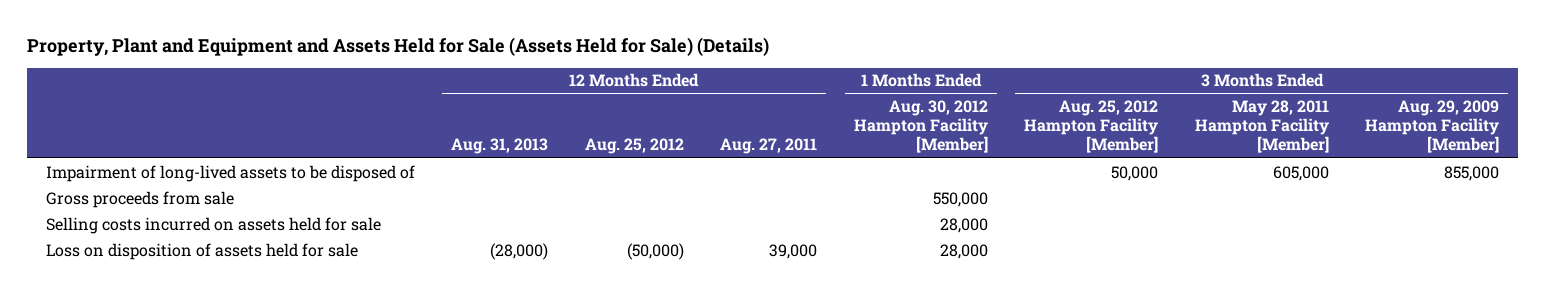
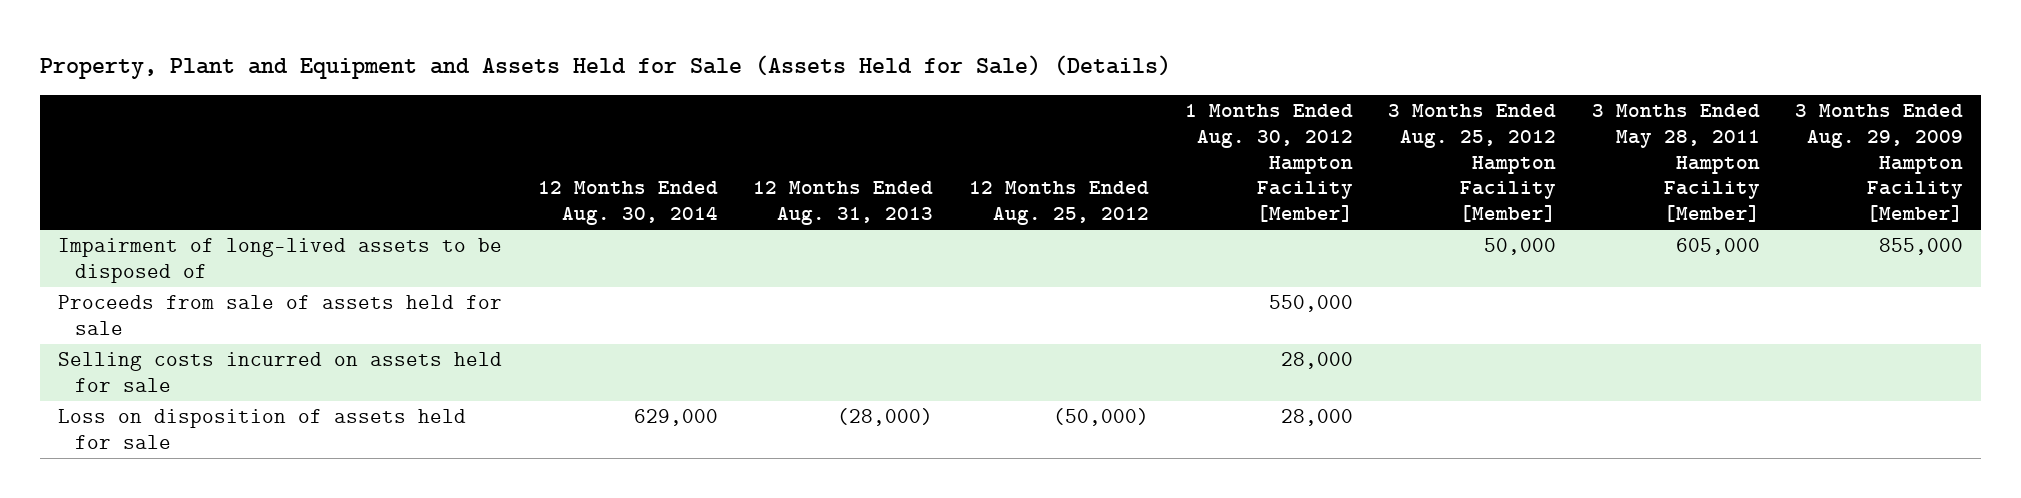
- | 12 Months Ended Aug. 31, 2013 | 12 Months Ended Aug. 25, 2012 | 12 Months Ended Aug. 27, 2011 | 1 Months Ended Aug. 30, 2012 Hampton Facility [Member] | 3 Months Ended Aug. 25, 2012 Hampton Facility [Member] | 3 Months Ended May 28, 2011 Hampton Facility [Member] | 3 Months Ended Aug. 29, 2009 Hampton Facility [Member]
+ | 12 Months Ended Aug. 30, 2014 | 12 Months Ended Aug. 31, 2013 | 12 Months Ended Aug. 25, 2012 | 1 Months Ended Aug. 30, 2012 Hampton Facility [Member] | 3 Months Ended Aug. 25, 2012 Hampton Facility [Member] | 3 Months Ended May 28, 2011 Hampton Facility [Member] | 3 Months Ended Aug. 29, 2009 Hampton Facility [Member]
- Gross proceeds from sale | | | | 550,000 | | |
+ Proceeds from sale of assets held for sale | | | | 550,000 | | |

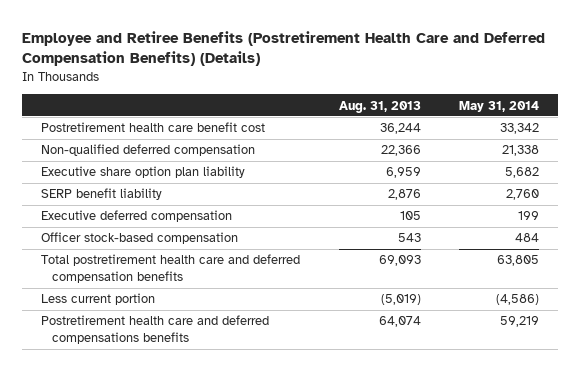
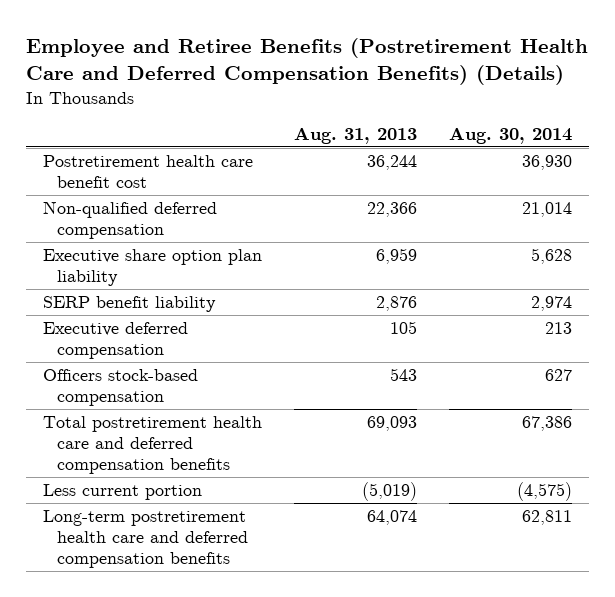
- | Aug. 31, 2013 | May 31, 2014
+ | Aug. 31, 2013 | Aug. 30, 2014
- Officer stock-based compensation | 543 | 484
+ Officers stock-based compensation | 543 | 627
- Postretirement health care and deferred compensations benefits | 64,074 | 59,219
+ Long-term postretirement health care and deferred compensation benefits | 64,074 | 62,811

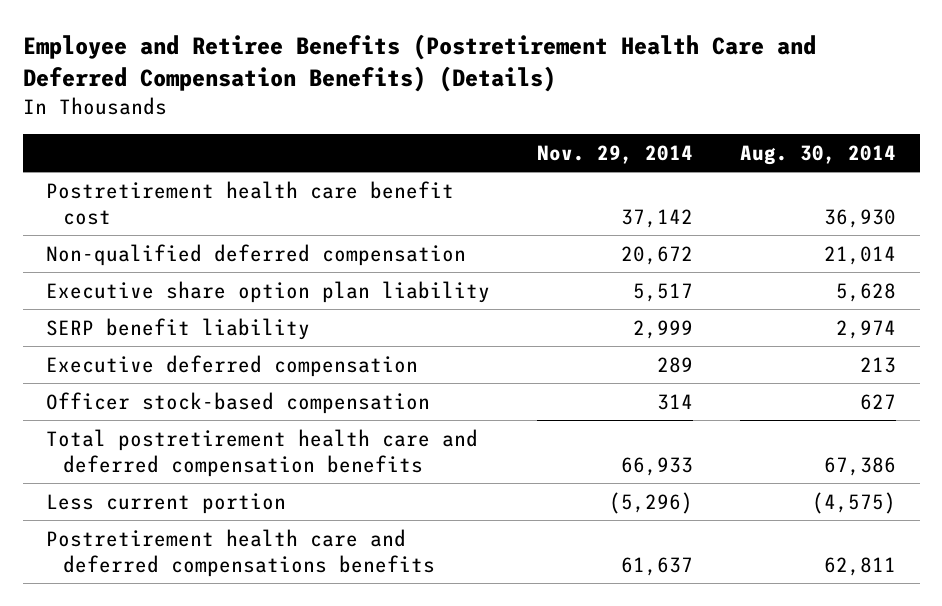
- | Aug. 31, 2013 | Aug. 30, 2014
+ | Nov. 29, 2014 | Aug. 30, 2014
- Officers stock-based compensation | 543 | 627
+ Officer stock-based compensation | 314 | 627
- Long-term postretirement health care and deferred compensation benefits | 64,074 | 62,811
+ Postretirement health care and deferred compensations benefits | 61,637 | 62,811

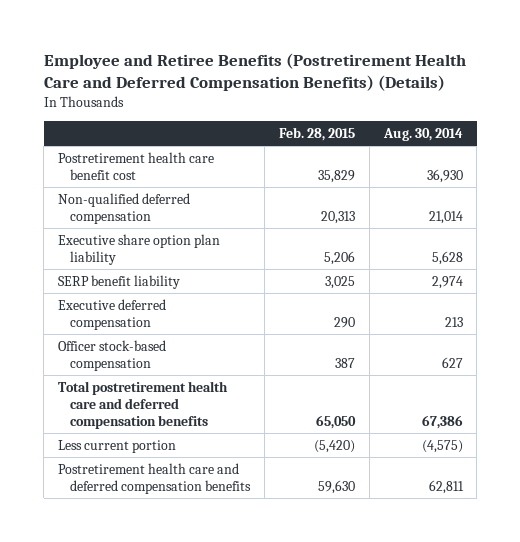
- | Nov. 29, 2014 | Aug. 30, 2014
+ | Feb. 28, 2015 | Aug. 30, 2014
- Postretirement health care and deferred compensations benefits | 61,637 | 62,811
+ Postretirement health care and deferred compensation benefits | 59,630 | 62,811

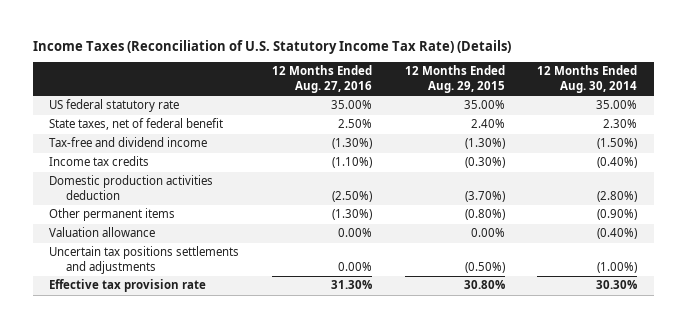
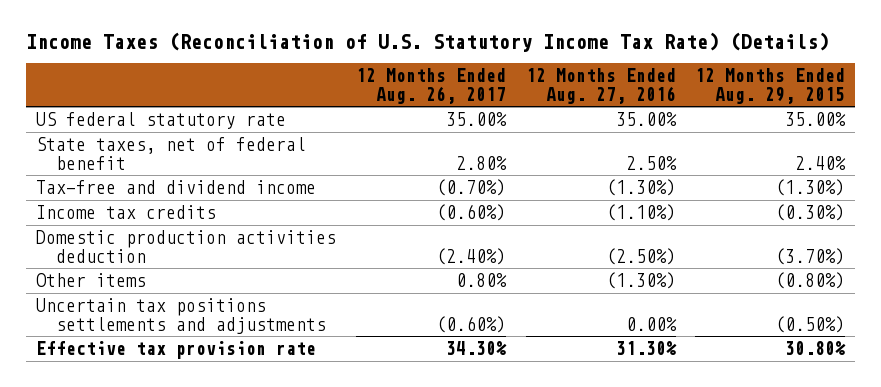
- | 12 Months Ended Aug. 27, 2016 | 12 Months Ended Aug. 29, 2015 | 12 Months Ended Aug. 30, 2014
+ | 12 Months Ended Aug. 26, 2017 | 12 Months Ended Aug. 27, 2016 | 12 Months Ended Aug. 29, 2015
- Other permanent items | (1.30%) | (0.80%) | (0.90%)
- Valuation allowance | 0.00% | 0.00% | (0.40%)
+ Other items | 0.80% | (1.30%) | (0.80%)

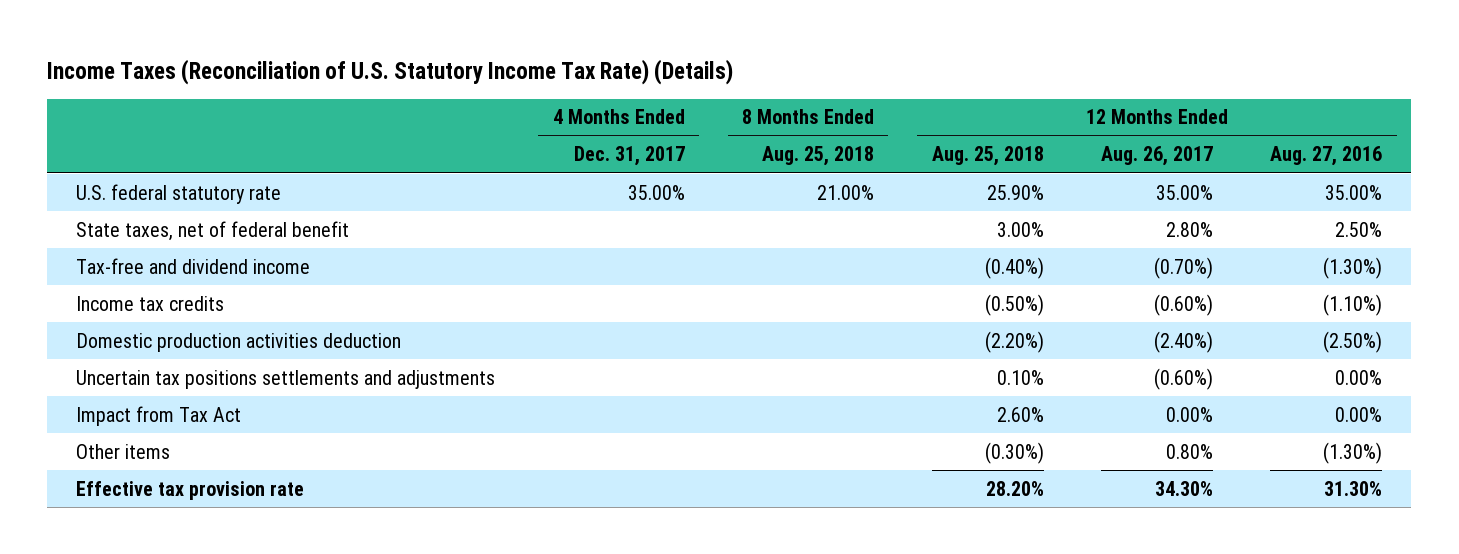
- | 12 Months Ended Aug. 26, 2017 | 12 Months Ended Aug. 27, 2016 | 12 Months Ended Aug. 29, 2015
+ | 4 Months Ended Dec. 31, 2017 | 8 Months Ended Aug. 25, 2018 | 12 Months Ended Aug. 25, 2018 | 12 Months Ended Aug. 26, 2017 | 12 Months Ended Aug. 27, 2016
- US federal statutory rate | 35.00% | 35.00% | 35.00%
+ U.S. federal statutory rate | 35.00% | 21.00% | 25.90% | 35.00% | 35.00%
+ Impact from Tax Act | | | 2.60% | 0.00% | 0.00%
moved down: Other items | | | (0.30%) | 0.80% | (1.30%)

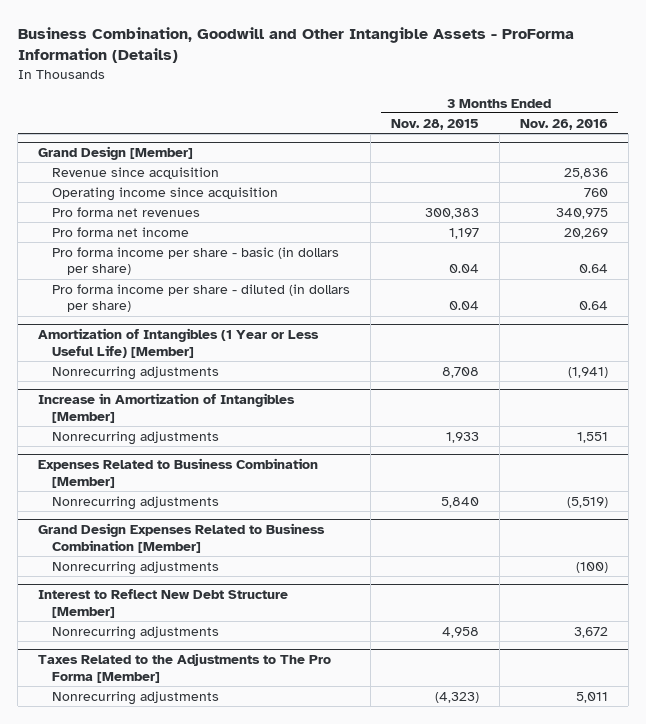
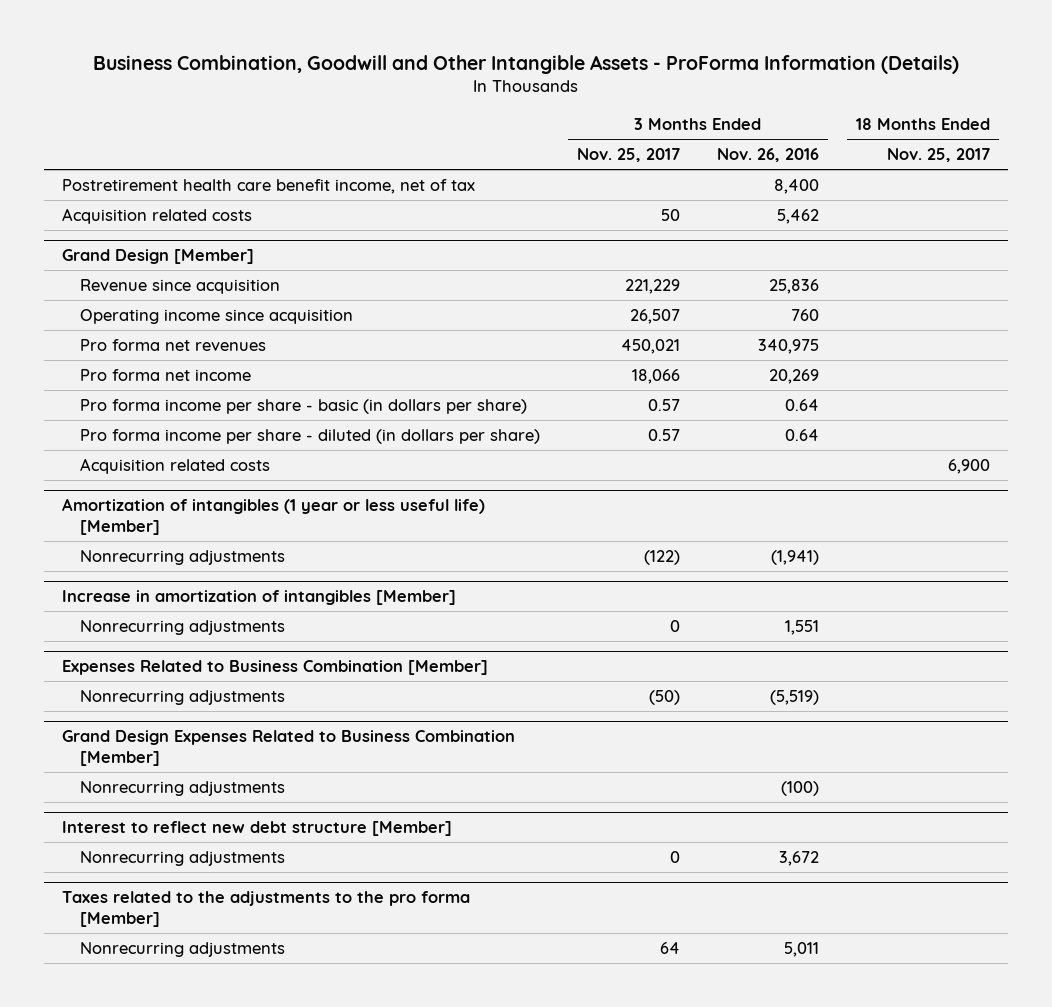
- | 3 Months Ended Nov. 28, 2015 | 3 Months Ended Nov. 26, 2016
+ | 3 Months Ended Nov. 25, 2017 | 3 Months Ended Nov. 26, 2016 | 18 Months Ended Nov. 25, 2017
+ Postretirement health care benefit income, net of tax | | 8,400 |
+ Acquisition related costs | 50 | 5,462 |
- Amortization of Intangibles (1 Year or Less Useful Life) [Member]
@ Grand Design [Member]
+ Acquisition related costs | | | 6,900
+ Amortization of intangibles (1 year or less useful life) [Member]
- Increase in Amortization of Intangibles [Member]
+ Increase in amortization of intangibles [Member]
- Interest to Reflect New Debt Structure [Member]
+ Interest to reflect new debt structure [Member]
- Taxes Related to the Adjustments to The Pro Forma [Member]
+ Taxes related to the adjustments to the pro forma [Member]

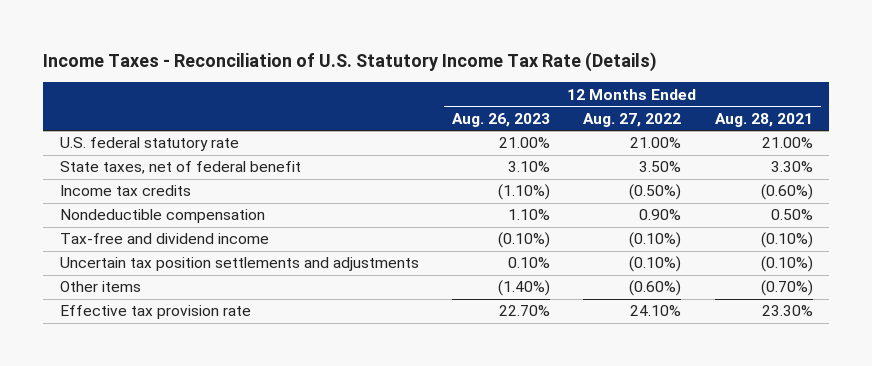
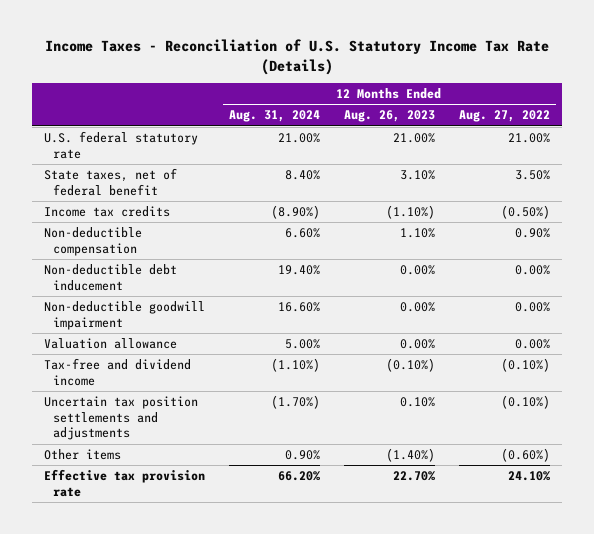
- | 12 Months Ended Aug. 26, 2023 | 12 Months Ended Aug. 27, 2022 | 12 Months Ended Aug. 28, 2021
+ | 12 Months Ended Aug. 31, 2024 | 12 Months Ended Aug. 26, 2023 | 12 Months Ended Aug. 27, 2022
- Nondeductible compensation | 1.10% | 0.90% | 0.50%
+ Non-deductible compensation | 6.60% | 1.10% | 0.90%
+ Non-deductible debt inducement | 19.40% | 0.00% | 0.00%
+ Non-deductible goodwill impairment | 16.60% | 0.00% | 0.00%
+ Valuation allowance | 5.00% | 0.00% | 0.00%

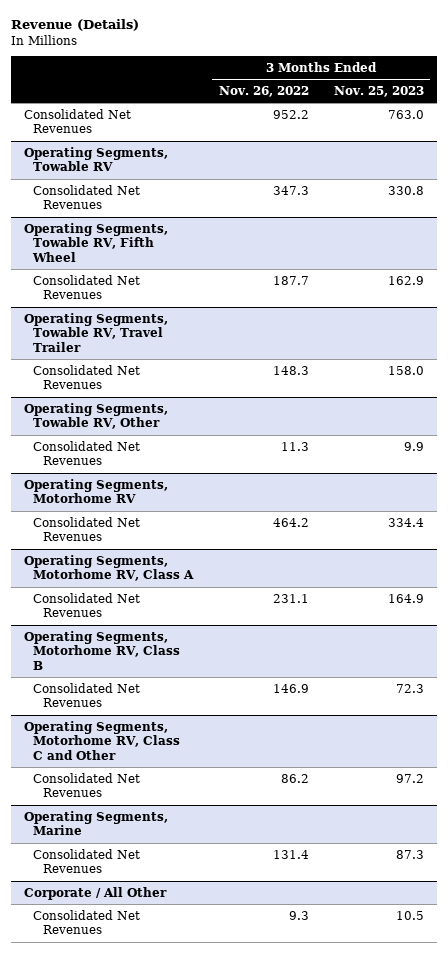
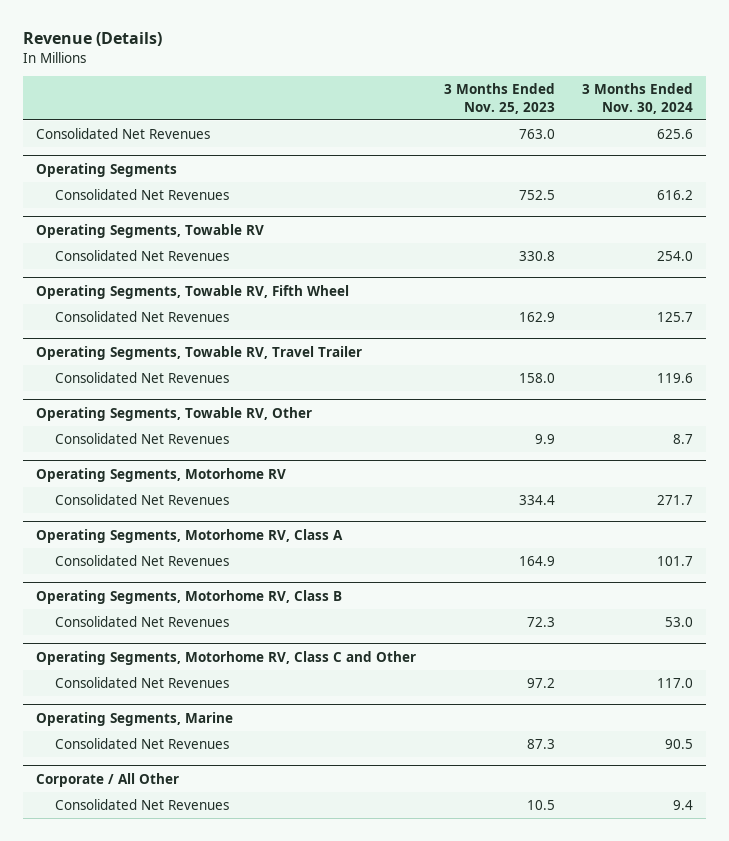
- | 3 Months Ended Nov. 26, 2022 | 3 Months Ended Nov. 25, 2023
+ | 3 Months Ended Nov. 25, 2023 | 3 Months Ended Nov. 30, 2024
+ Operating Segments
+ Consolidated Net Revenues | 752.5 | 616.2

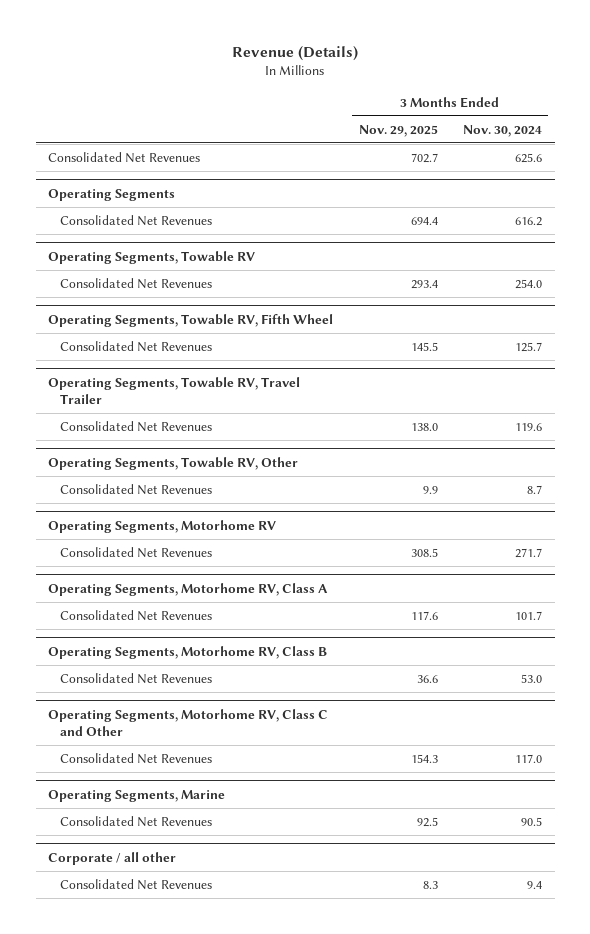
- | 3 Months Ended Nov. 25, 2023 | 3 Months Ended Nov. 30, 2024
+ | 3 Months Ended Nov. 29, 2025 | 3 Months Ended Nov. 30, 2024
- Corporate / All Other
+ Corporate / all other

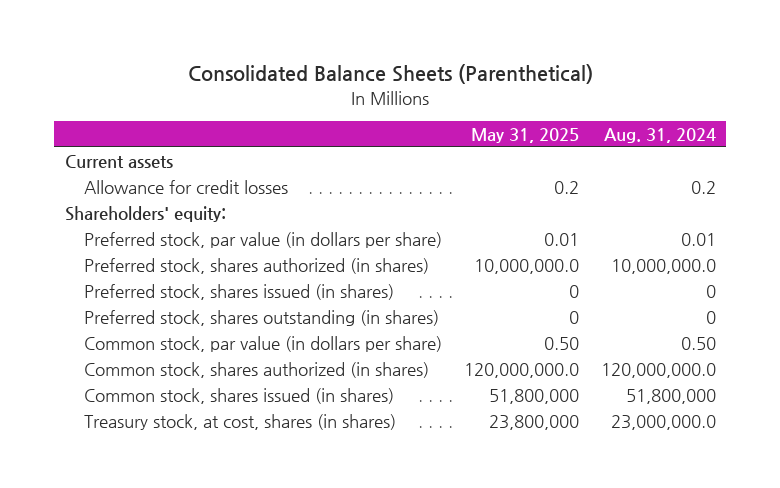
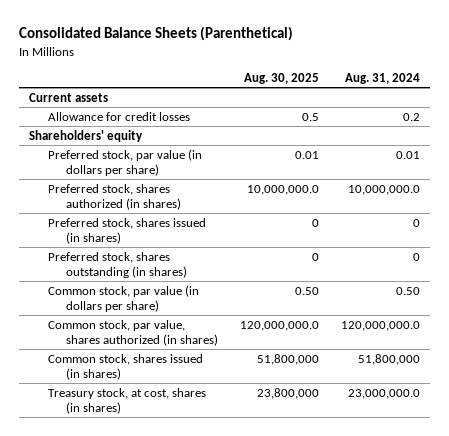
- | May 31, 2025 | Aug. 31, 2024
+ | Aug. 30, 2025 | Aug. 31, 2024
- Shareholders' equity:
+ Shareholders' equity
- Common stock, shares authorized (in shares) | 120,000,000.0 | 120,000,000.0
+ Common stock, par value, shares authorized (in shares) | 120,000,000.0 | 120,000,000.0

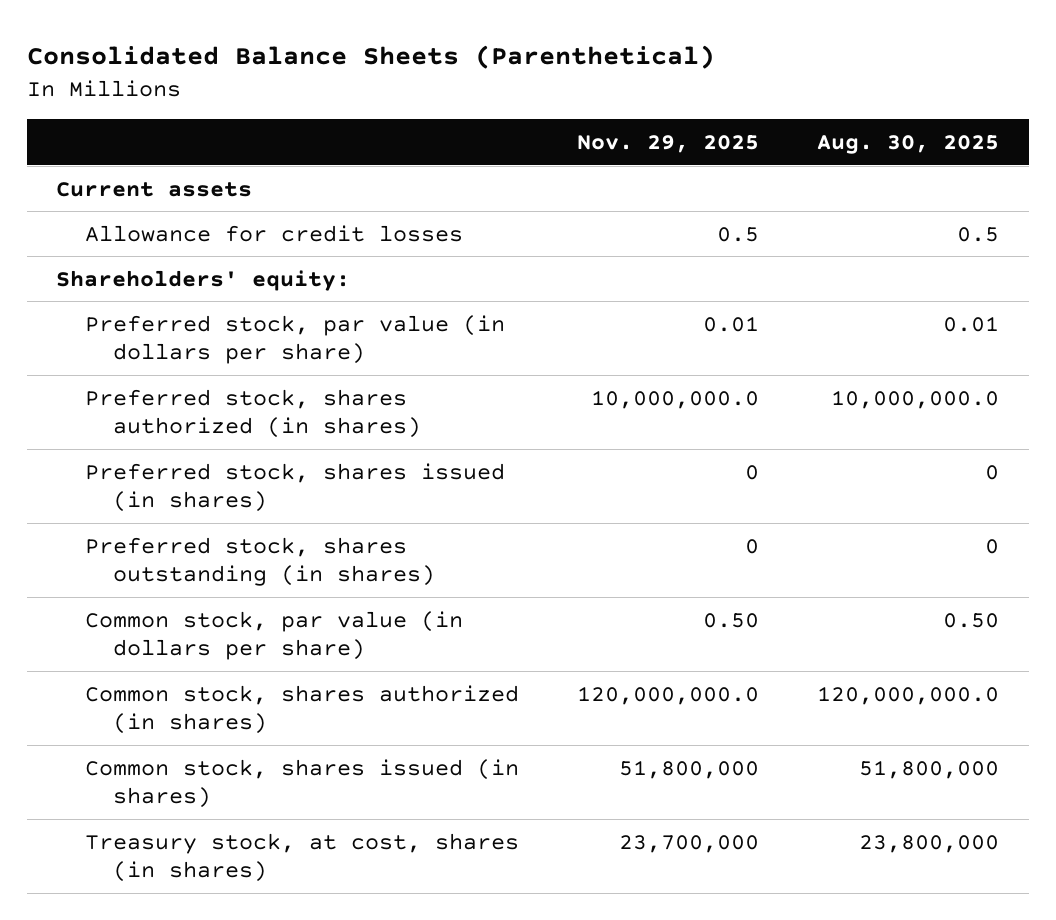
- | Aug. 30, 2025 | Aug. 31, 2024
+ | Nov. 29, 2025 | Aug. 30, 2025
- Shareholders' equity
+ Shareholders' equity:
- Common stock, par value, shares authorized (in shares) | 120,000,000.0 | 120,000,000.0
+ Common stock, shares authorized (in shares) | 120,000,000.0 | 120,000,000.0

